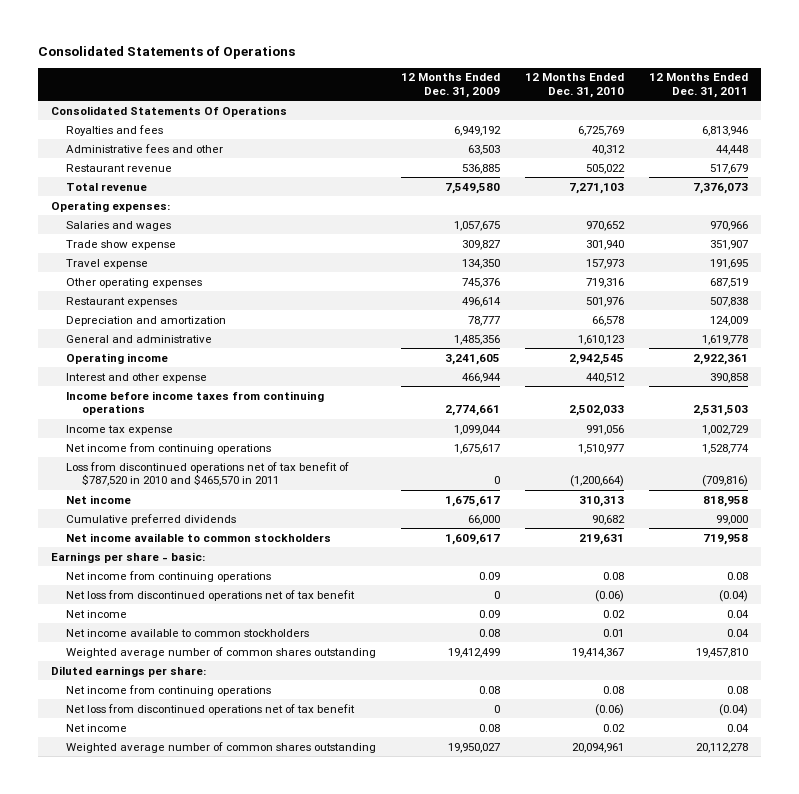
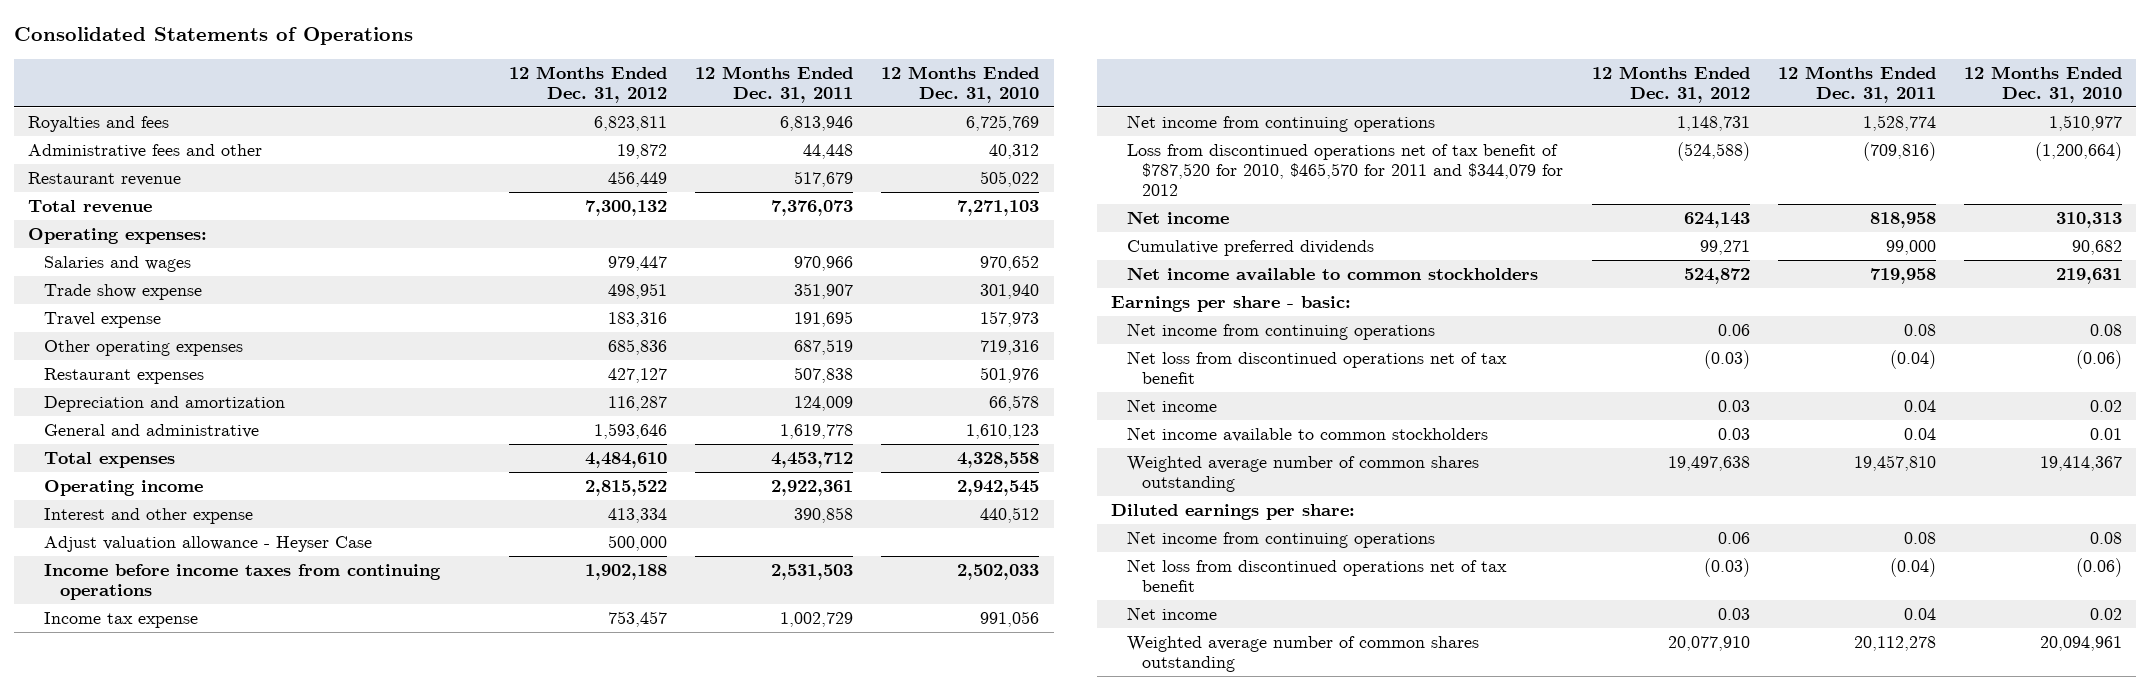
- | 12 Months Ended Dec. 31, 2009 | 12 Months Ended Dec. 31, 2010 | 12 Months Ended Dec. 31, 2011
+ | 12 Months Ended Dec. 31, 2012 | 12 Months Ended Dec. 31, 2011 | 12 Months Ended Dec. 31, 2010
- Consolidated Statements Of Operations
+ Total expenses | 4,484,610 | 4,453,712 | 4,328,558
+ Adjust valuation allowance - Heyser Case | 500,000 | |
- Loss from discontinued operations net of tax benefit of $787,520 in 2010 and $465,570 in 2011 | 0 | (1,200,664) | (709,816)
+ Loss from discontinued operations net of tax benefit of $787,520 for 2010, $465,570 for 2011 and $344,079 for 2012 | (524,588) | (709,816) | (1,200,664)

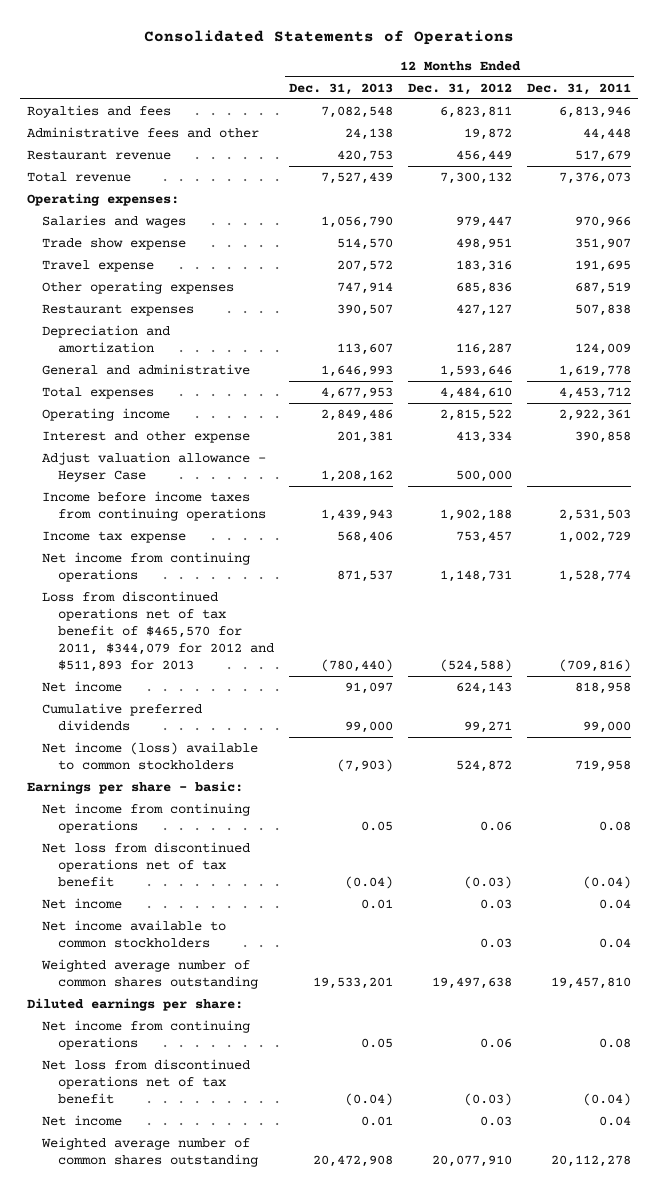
- | 12 Months Ended Dec. 31, 2012 | 12 Months Ended Dec. 31, 2011 | 12 Months Ended Dec. 31, 2010
+ | 12 Months Ended Dec. 31, 2013 | 12 Months Ended Dec. 31, 2012 | 12 Months Ended Dec. 31, 2011
- Loss from discontinued operations net of tax benefit of $787,520 for 2010, $465,570 for 2011 and $344,079 for 2012 | (524,588) | (709,816) | (1,200,664)
+ Loss from discontinued operations net of tax benefit of $465,570 for 2011, $344,079 for 2012 and $511,893 for 2013 | (780,440) | (524,588) | (709,816)
- Net income available to common stockholders | 524,872 | 719,958 | 219,631
+ Net income (loss) available to common stockholders | (7,903) | 524,872 | 719,958

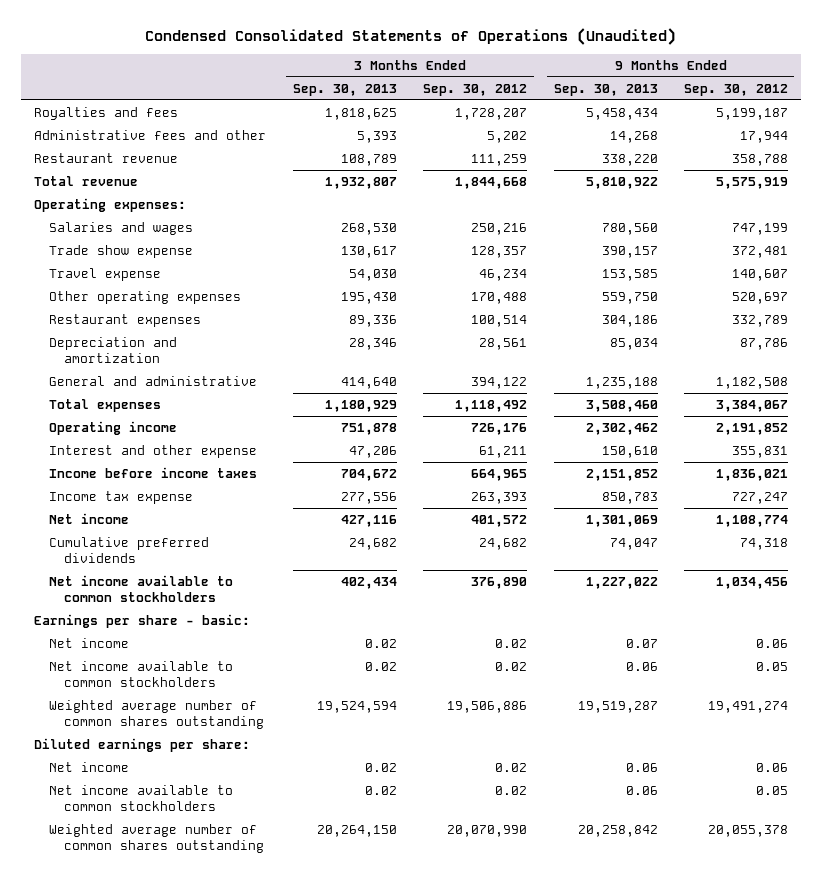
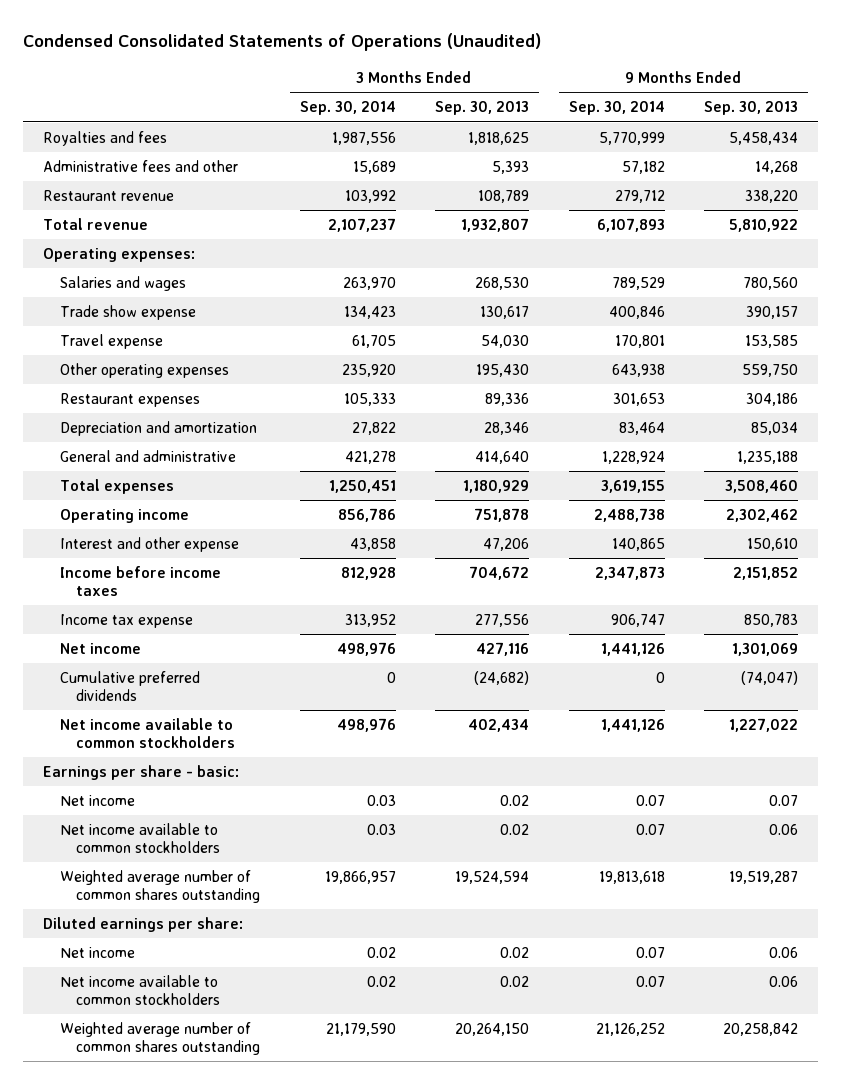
- | 3 Months Ended Sep. 30, 2013 | 3 Months Ended Sep. 30, 2012 | 9 Months Ended Sep. 30, 2013 | 9 Months Ended Sep. 30, 2012
+ | 3 Months Ended Sep. 30, 2014 | 3 Months Ended Sep. 30, 2013 | 9 Months Ended Sep. 30, 2014 | 9 Months Ended Sep. 30, 2013
- Cumulative preferred dividends | 24,682 | 24,682 | 74,047 | 74,318
+ Cumulative preferred dividends | 0 | (24,682) | 0 | (74,047)

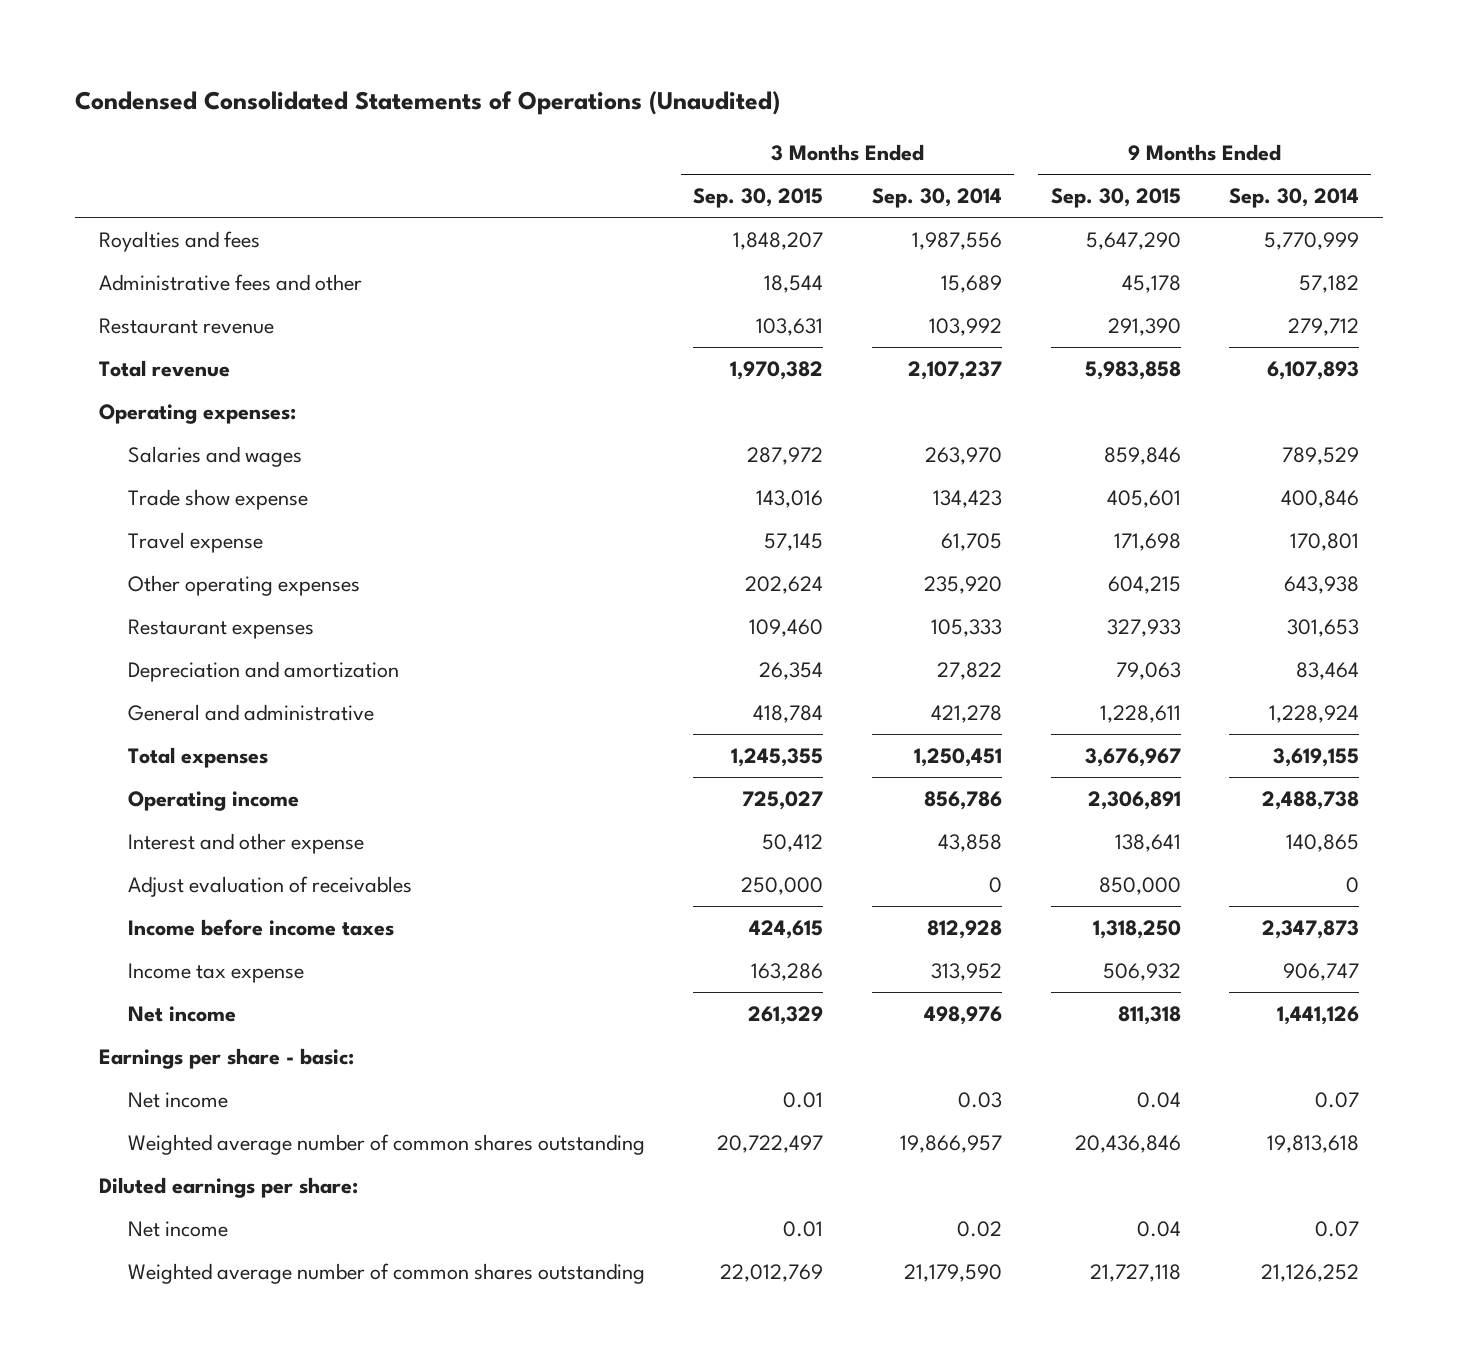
- | 3 Months Ended Sep. 30, 2014 | 3 Months Ended Sep. 30, 2013 | 9 Months Ended Sep. 30, 2014 | 9 Months Ended Sep. 30, 2013
+ | 3 Months Ended Sep. 30, 2015 | 3 Months Ended Sep. 30, 2014 | 9 Months Ended Sep. 30, 2015 | 9 Months Ended Sep. 30, 2014
+ Adjust evaluation of receivables | 250,000 | 0 | 850,000 | 0
- Cumulative preferred dividends | 0 | (24,682) | 0 | (74,047)
- Net income available to common stockholders | 498,976 | 402,434 | 1,441,126 | 1,227,022
- Net income available to common stockholders | 0.03 | 0.02 | 0.07 | 0.06
- Net income available to common stockholders | 0.02 | 0.02 | 0.07 | 0.06

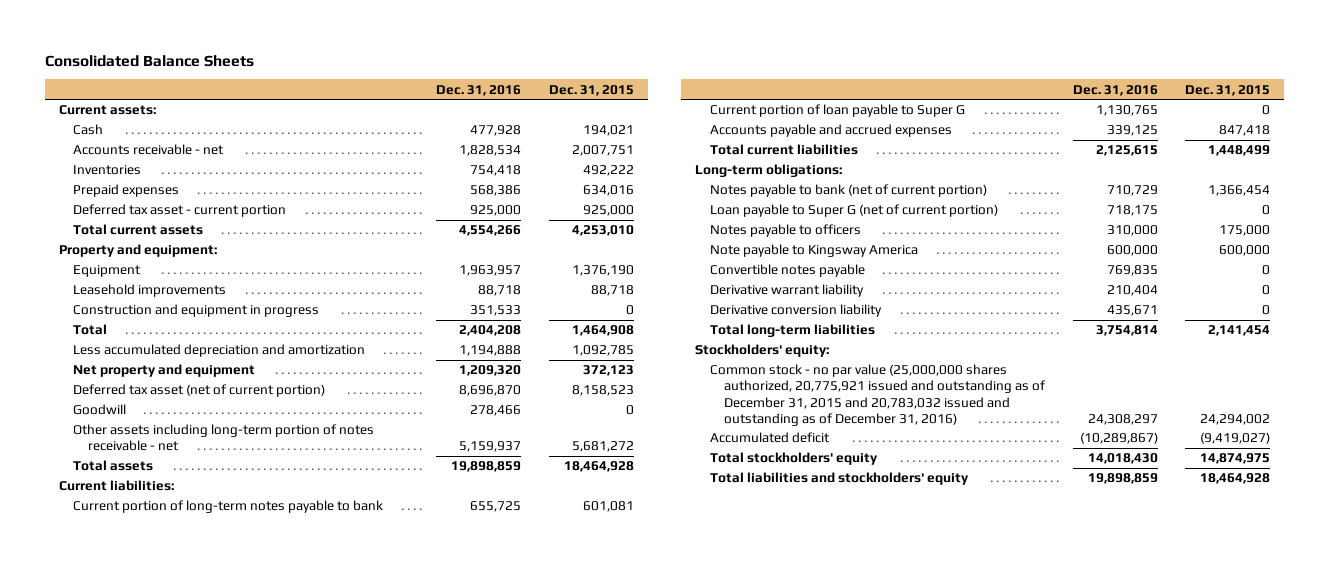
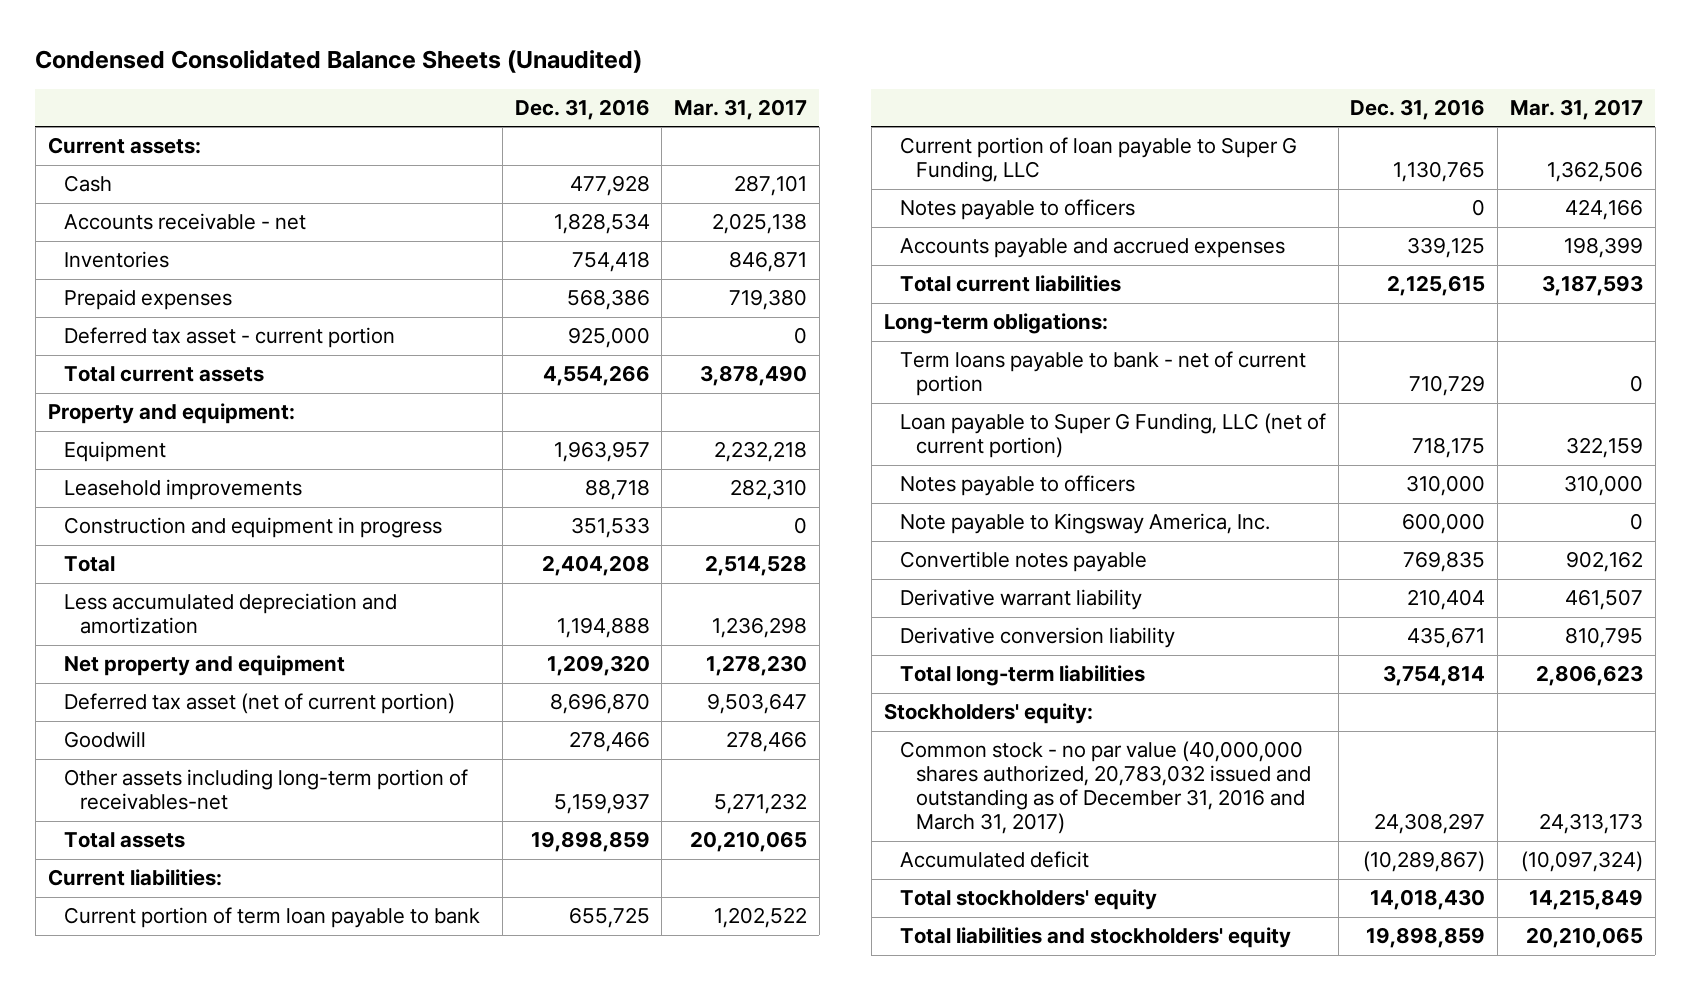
- Consolidated Balance Sheets
+ Condensed Consolidated Balance Sheets (Unaudited)
- | Dec. 31, 2016 | Dec. 31, 2015
+ | Dec. 31, 2016 | Mar. 31, 2017
- Other assets including long-term portion of notes receivable - net | 5,159,937 | 5,681,272
+ Other assets including long-term portion of receivables-net | 5,159,937 | 5,271,232
- Current portion of long-term notes payable to bank | 655,725 | 601,081
- Current portion of loan payable to Super G | 1,130,765 | 0
+ Current portion of term loan payable to bank | 655,725 | 1,202,522
+ Current portion of loan payable to Super G Funding, LLC | 1,130,765 | 1,362,506
+ Notes payable to officers | 0 | 424,166
- Notes payable to bank (net of current portion) | 710,729 | 1,366,454
- Loan payable to Super G (net of current portion) | 718,175 | 0
+ Term loans payable to bank - net of current portion | 710,729 | 0
+ Loan payable to Super G Funding, LLC (net of current portion) | 718,175 | 322,159
- Note payable to Kingsway America | 600,000 | 600,000
+ Note payable to Kingsway America, Inc. | 600,000 | 0
- Common stock - no par value (25,000,000 shares authorized, 20,775,921 issued and outstanding as of December 31, 2015 and 20,783,032 issued and outstanding as of December 31, 2016) | 24,308,297 | 24,294,002
+ Common stock - no par value (40,000,000 shares authorized, 20,783,032 issued and outstanding as of December 31, 2016 and March 31, 2017) | 24,308,297 | 24,313,173

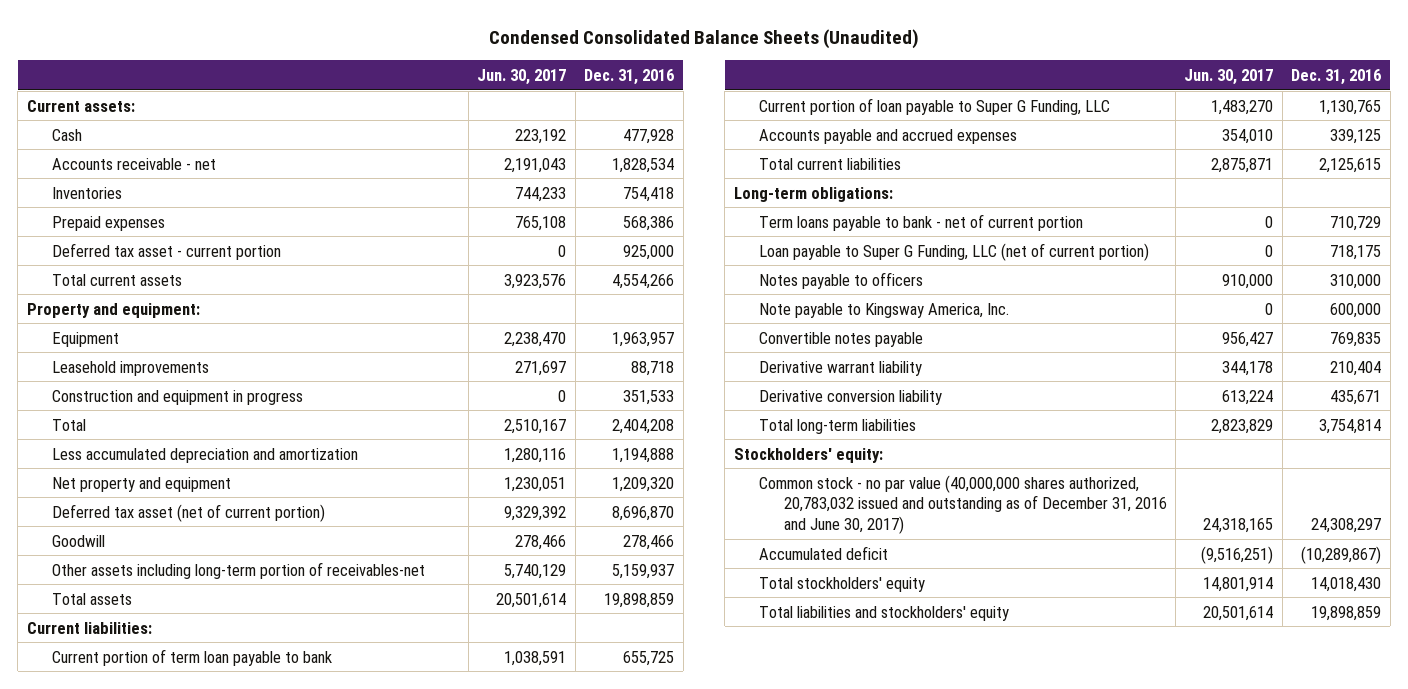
- | Dec. 31, 2016 | Mar. 31, 2017
+ | Jun. 30, 2017 | Dec. 31, 2016
- Notes payable to officers | 0 | 424,166
- Common stock - no par value (40,000,000 shares authorized, 20,783,032 issued and outstanding as of December 31, 2016 and March 31, 2017) | 24,308,297 | 24,313,173
+ Common stock - no par value (40,000,000 shares authorized, 20,783,032 issued and outstanding as of December 31, 2016 and June 30, 2017) | 24,318,165 | 24,308,297

